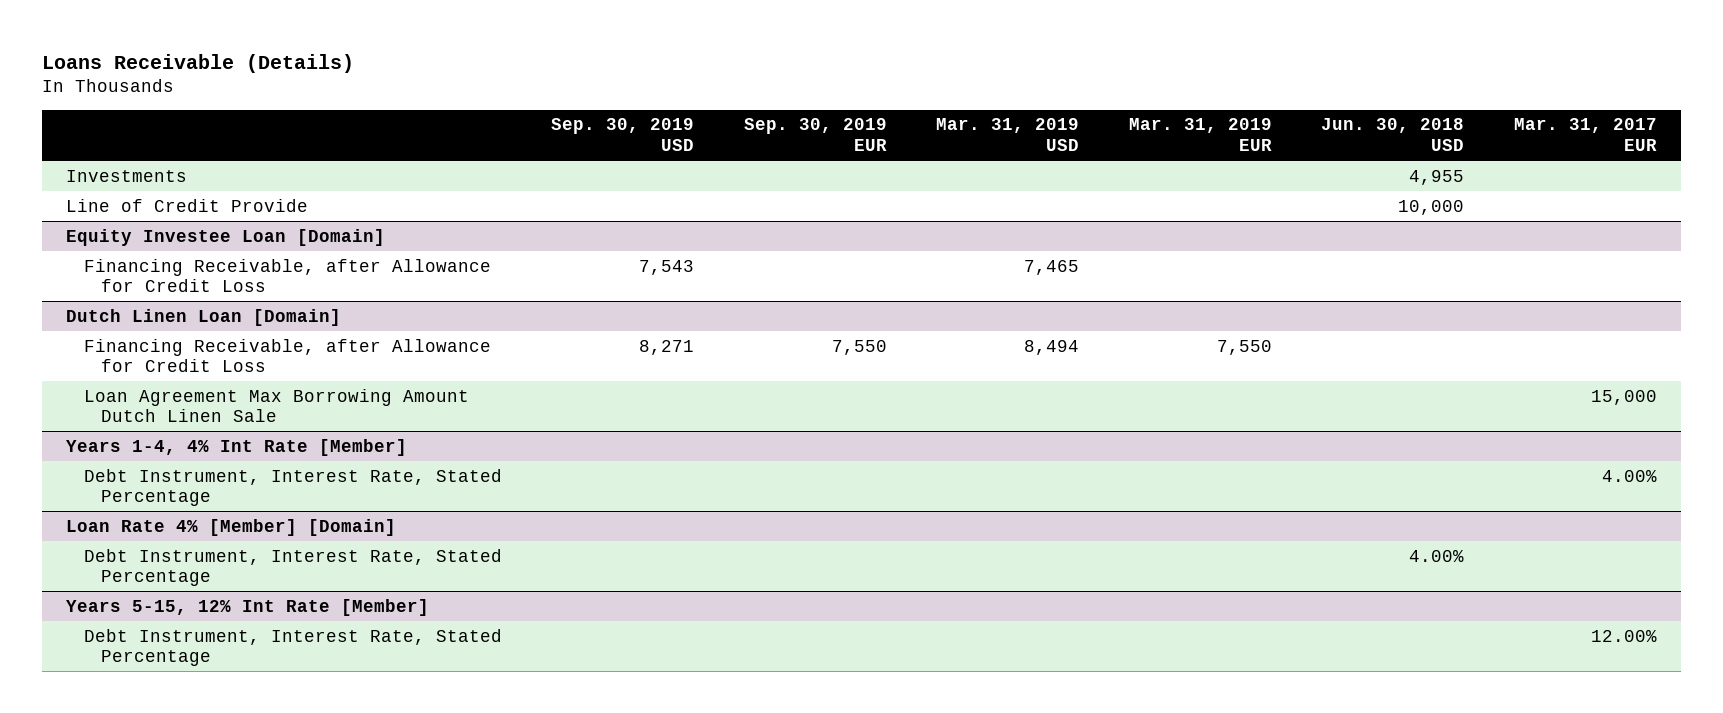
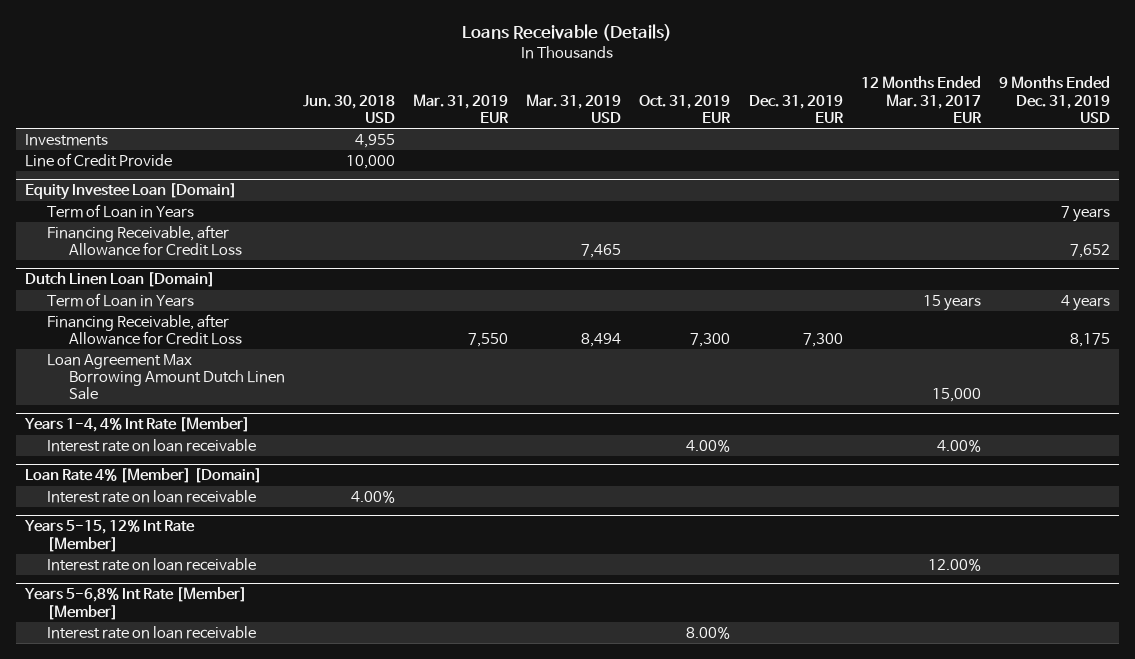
- | Sep. 30, 2019 USD | Sep. 30, 2019 EUR | Mar. 31, 2019 USD | Mar. 31, 2019 EUR | Jun. 30, 2018 USD | Mar. 31, 2017 EUR
+ | Jun. 30, 2018 USD | Mar. 31, 2019 EUR | Mar. 31, 2019 USD | Oct. 31, 2019 EUR | Dec. 31, 2019 EUR | 12 Months Ended Mar. 31, 2017 EUR | 9 Months Ended Dec. 31, 2019 USD
@ Equity Investee Loan [Domain]
+ Term of Loan in Years | | | | | | | 7 years
@ Dutch Linen Loan [Domain]
+ Term of Loan in Years | | | | | | 15 years | 4 years
@ Years 1-4, 4% Int Rate [Member]
- Debt Instrument, Interest Rate, Stated Percentage | | | | | | 4.00%
+ Interest rate on loan receivable | | | | 4.00% | | 4.00% |
@ Loan Rate 4% [Member] [Domain]
- Debt Instrument, Interest Rate, Stated Percentage | | | | | 4.00% |
+ Interest rate on loan receivable | 4.00% | | | | | |
@ Years 5-15, 12% Int Rate [Member]
- Debt Instrument, Interest Rate, Stated Percentage | | | | | | 12.00%
+ Interest rate on loan receivable | | | | | | 12.00% |
+ Years 5-6,8% Int Rate [Member] [Member]
+ Interest rate on loan receivable | | | | 8.00% | | |

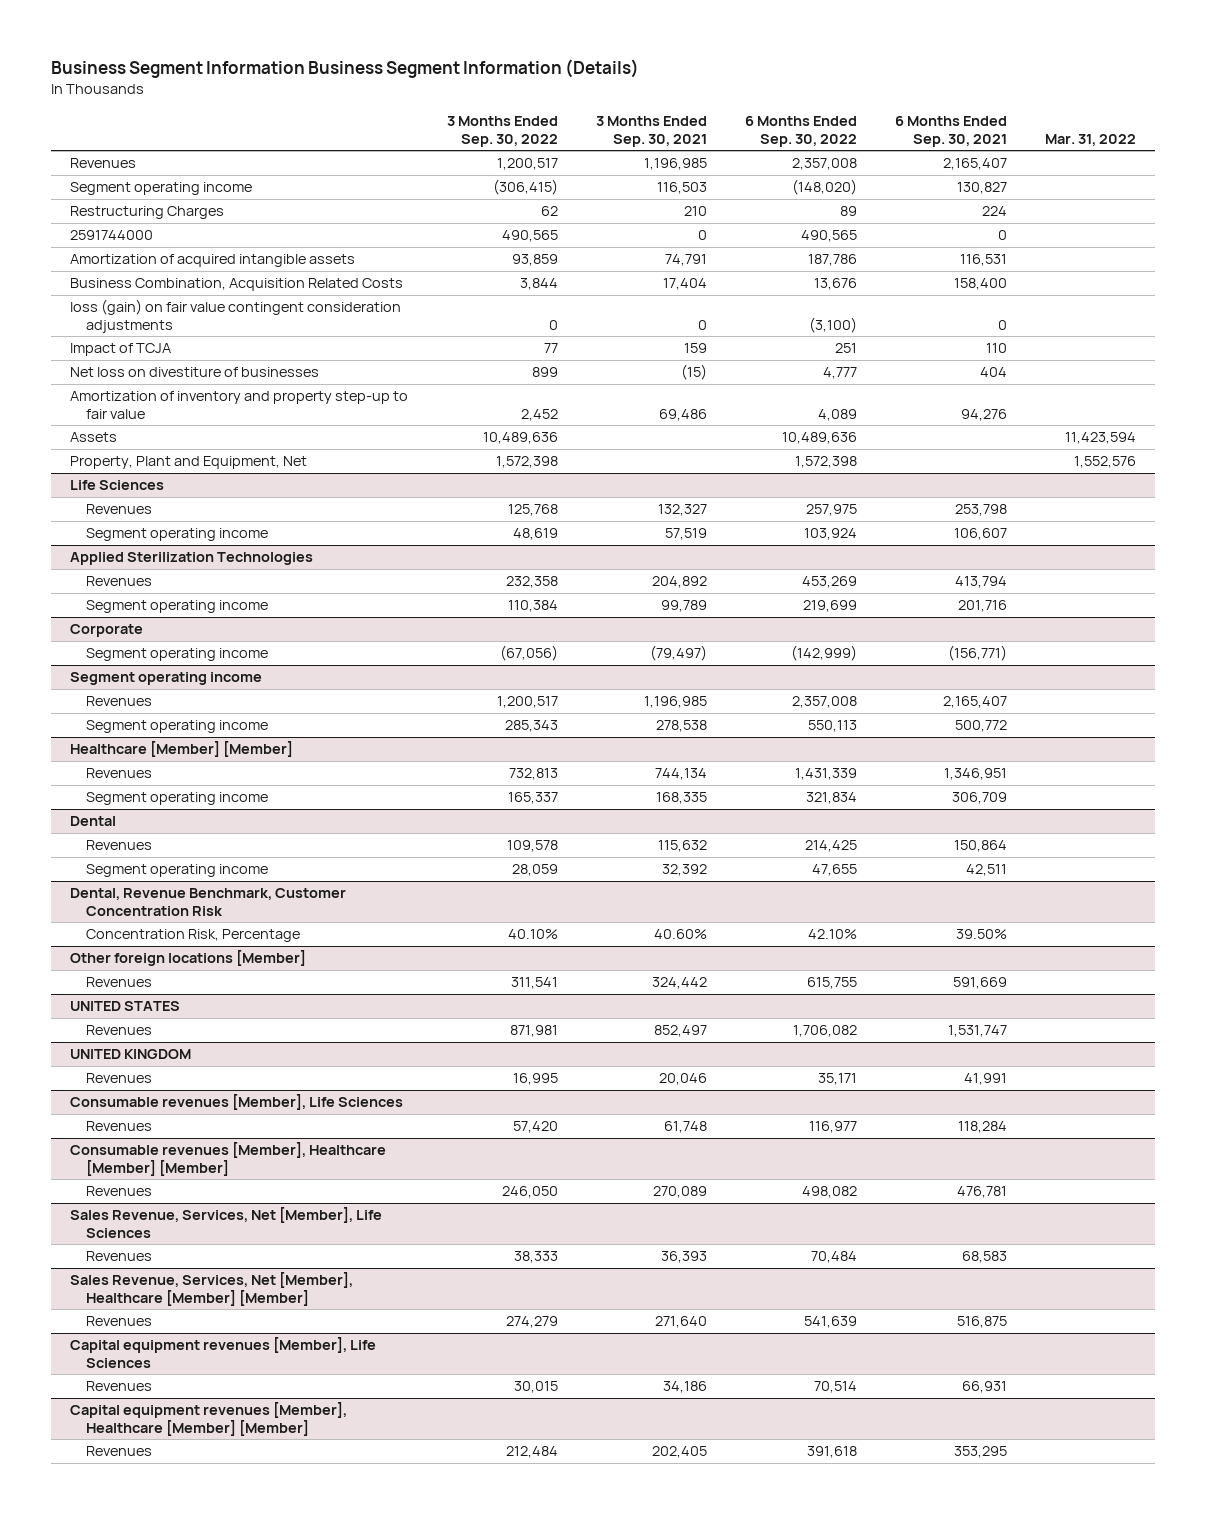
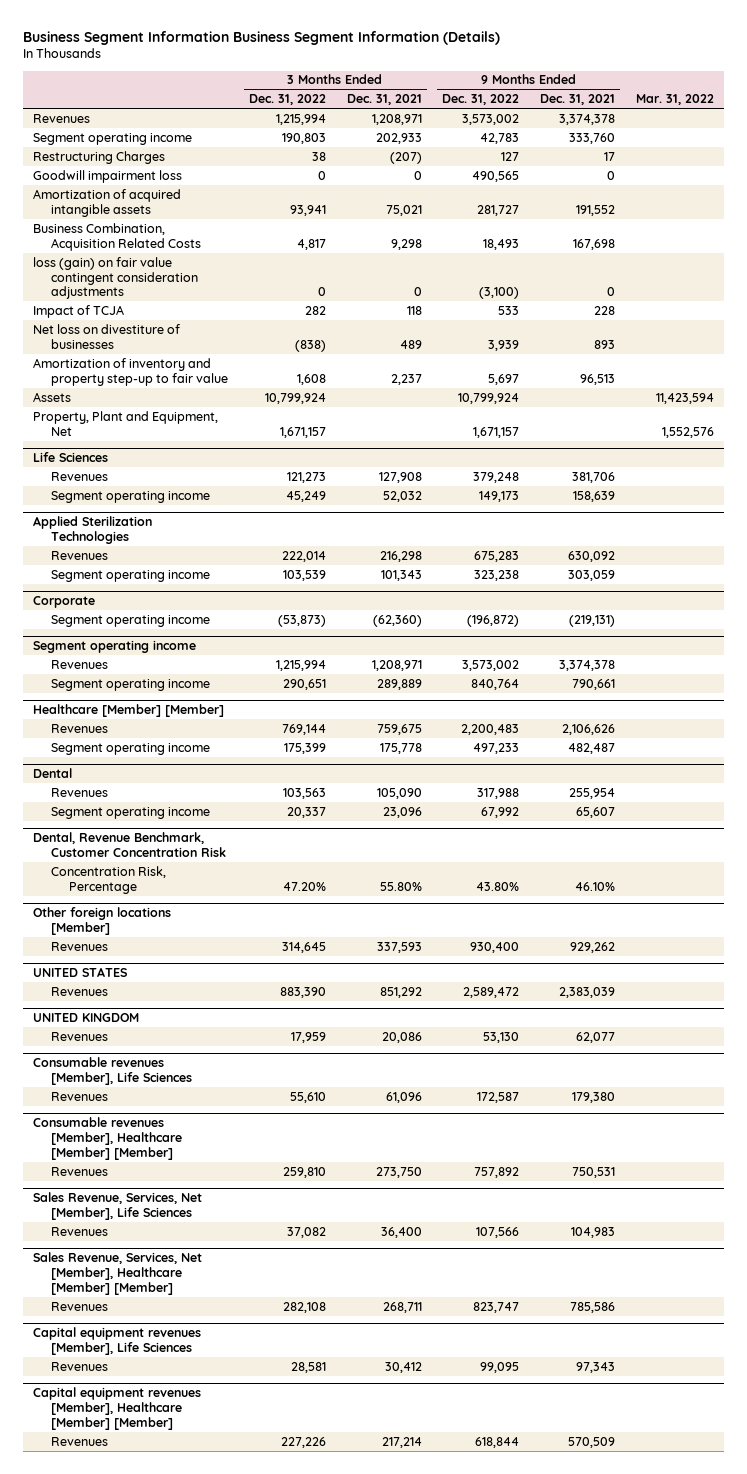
- | 3 Months Ended Sep. 30, 2022 | 3 Months Ended Sep. 30, 2021 | 6 Months Ended Sep. 30, 2022 | 6 Months Ended Sep. 30, 2021 | Mar. 31, 2022
+ | 3 Months Ended Dec. 31, 2022 | 3 Months Ended Dec. 31, 2021 | 9 Months Ended Dec. 31, 2022 | 9 Months Ended Dec. 31, 2021 | Mar. 31, 2022
- 2591744000 | 490,565 | 0 | 490,565 | 0 |
+ Goodwill impairment loss | 0 | 0 | 490,565 | 0 |

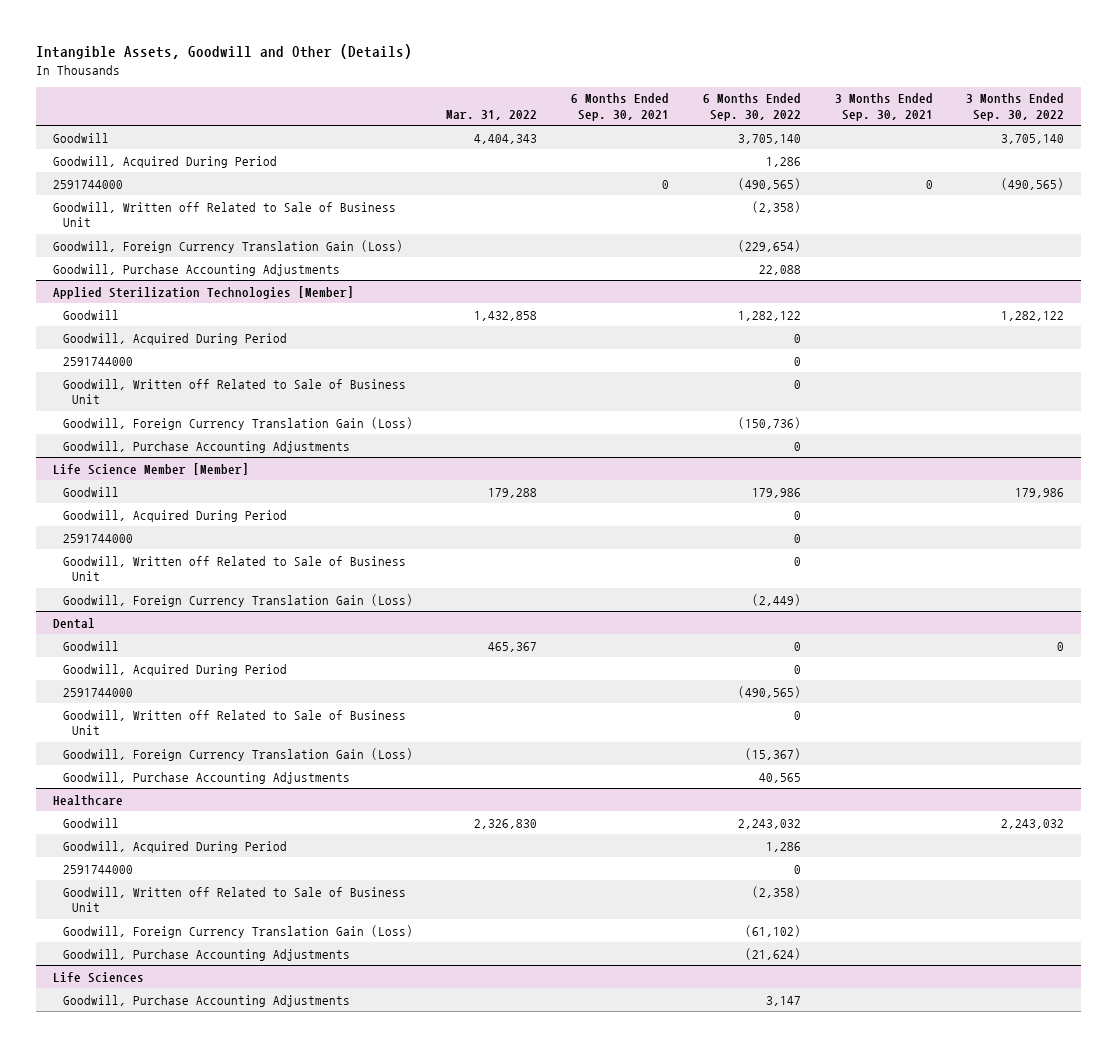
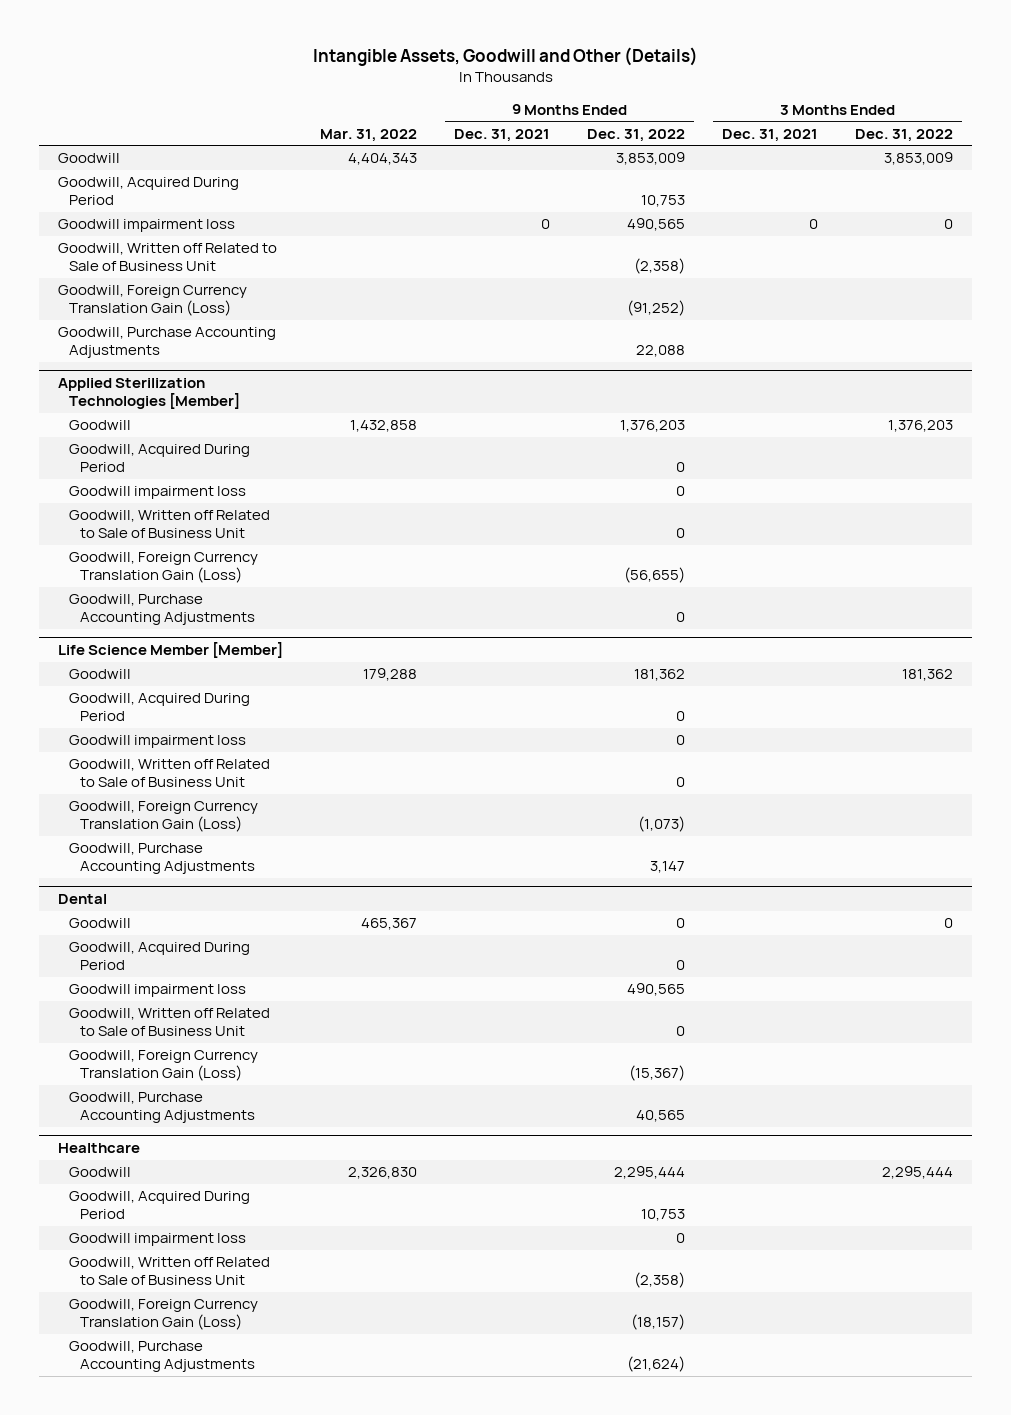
- | Mar. 31, 2022 | 6 Months Ended Sep. 30, 2021 | 6 Months Ended Sep. 30, 2022 | 3 Months Ended Sep. 30, 2021 | 3 Months Ended Sep. 30, 2022
+ | Mar. 31, 2022 | 9 Months Ended Dec. 31, 2021 | 9 Months Ended Dec. 31, 2022 | 3 Months Ended Dec. 31, 2021 | 3 Months Ended Dec. 31, 2022
- 2591744000 | | 0 | (490,565) | 0 | (490,565)
+ Goodwill impairment loss | | 0 | 490,565 | 0 | 0
@ Applied Sterilization Technologies [Member]
- 2591744000 | | | 0 | |
+ Goodwill impairment loss | | | 0 | |
@ Life Science Member [Member]
- 2591744000 | | | 0 | |
+ Goodwill impairment loss | | | 0 | |
+ Goodwill, Purchase Accounting Adjustments | | | 3,147 | |
@ Dental
- 2591744000 | | | (490,565) | |
+ Goodwill impairment loss | | | 490,565 | |
@ Healthcare
- 2591744000 | | | 0 | |
+ Goodwill impairment loss | | | 0 | |
- Life Sciences
- Goodwill, Purchase Accounting Adjustments | | | 3,147 | |

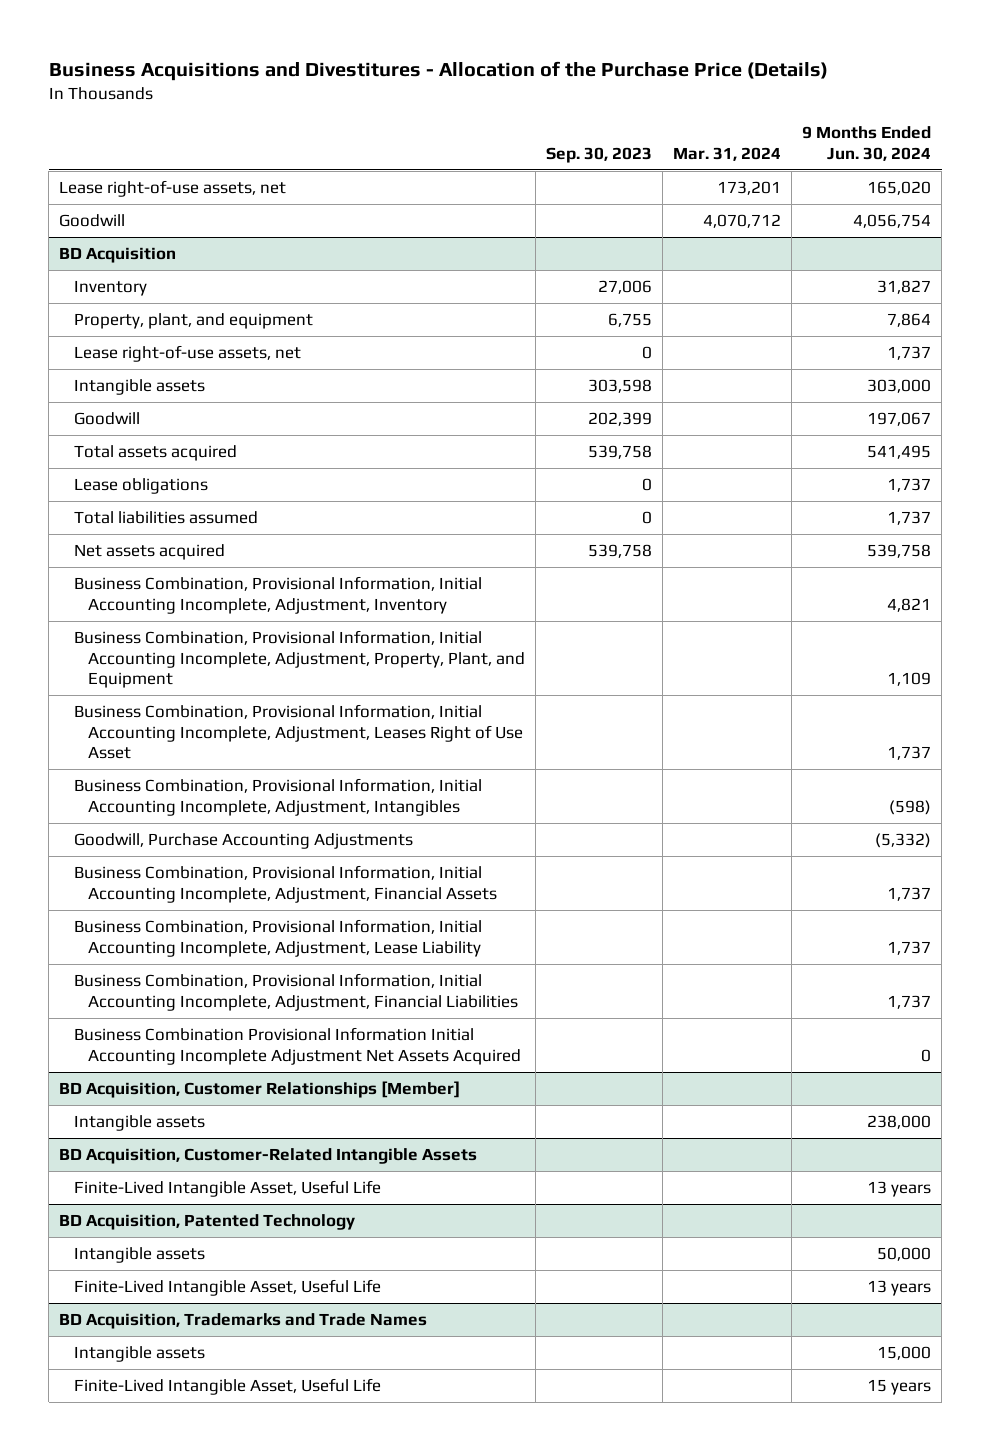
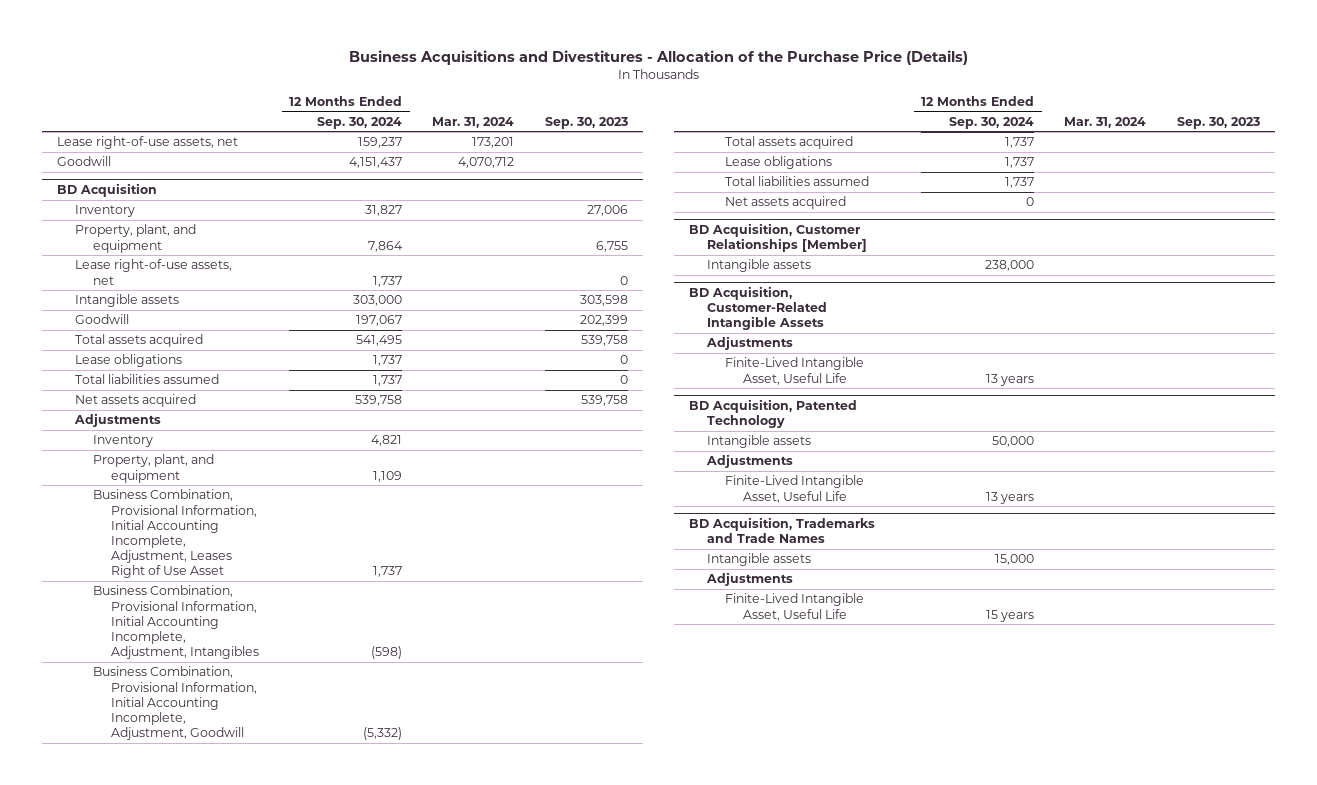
- | Sep. 30, 2023 | Mar. 31, 2024 | 9 Months Ended Jun. 30, 2024
+ | 12 Months Ended Sep. 30, 2024 | Mar. 31, 2024 | Sep. 30, 2023
@ BD Acquisition
- Business Combination, Provisional Information, Initial Accounting Incomplete, Adjustment, Inventory | | | 4,821
- Business Combination, Provisional Information, Initial Accounting Incomplete, Adjustment, Property, Plant, and Equipment | | | 1,109
+ Adjustments
+ Inventory | 4,821 | |
+ Property, plant, and equipment | 1,109 | |
- Goodwill, Purchase Accounting Adjustments | | | (5,332)
- Business Combination, Provisional Information, Initial Accounting Incomplete, Adjustment, Financial Assets | | | 1,737
- Business Combination, Provisional Information, Initial Accounting Incomplete, Adjustment, Lease Liability | | | 1,737
- Business Combination, Provisional Information, Initial Accounting Incomplete, Adjustment, Financial Liabilities | | | 1,737
- Business Combination Provisional Information Initial Accounting Incomplete Adjustment Net Assets Acquired | | | 0
+ Business Combination, Provisional Information, Initial Accounting Incomplete, Adjustment, Goodwill | (5,332) | |
+ Total assets acquired | 1,737 | |
+ Lease obligations | 1,737 | |
+ Total liabilities assumed | 1,737 | |
+ Net assets acquired | 0 | |
@ BD Acquisition, Customer-Related Intangible Assets
+ Adjustments
@ BD Acquisition, Patented Technology
+ Adjustments
@ BD Acquisition, Trademarks and Trade Names
+ Adjustments

